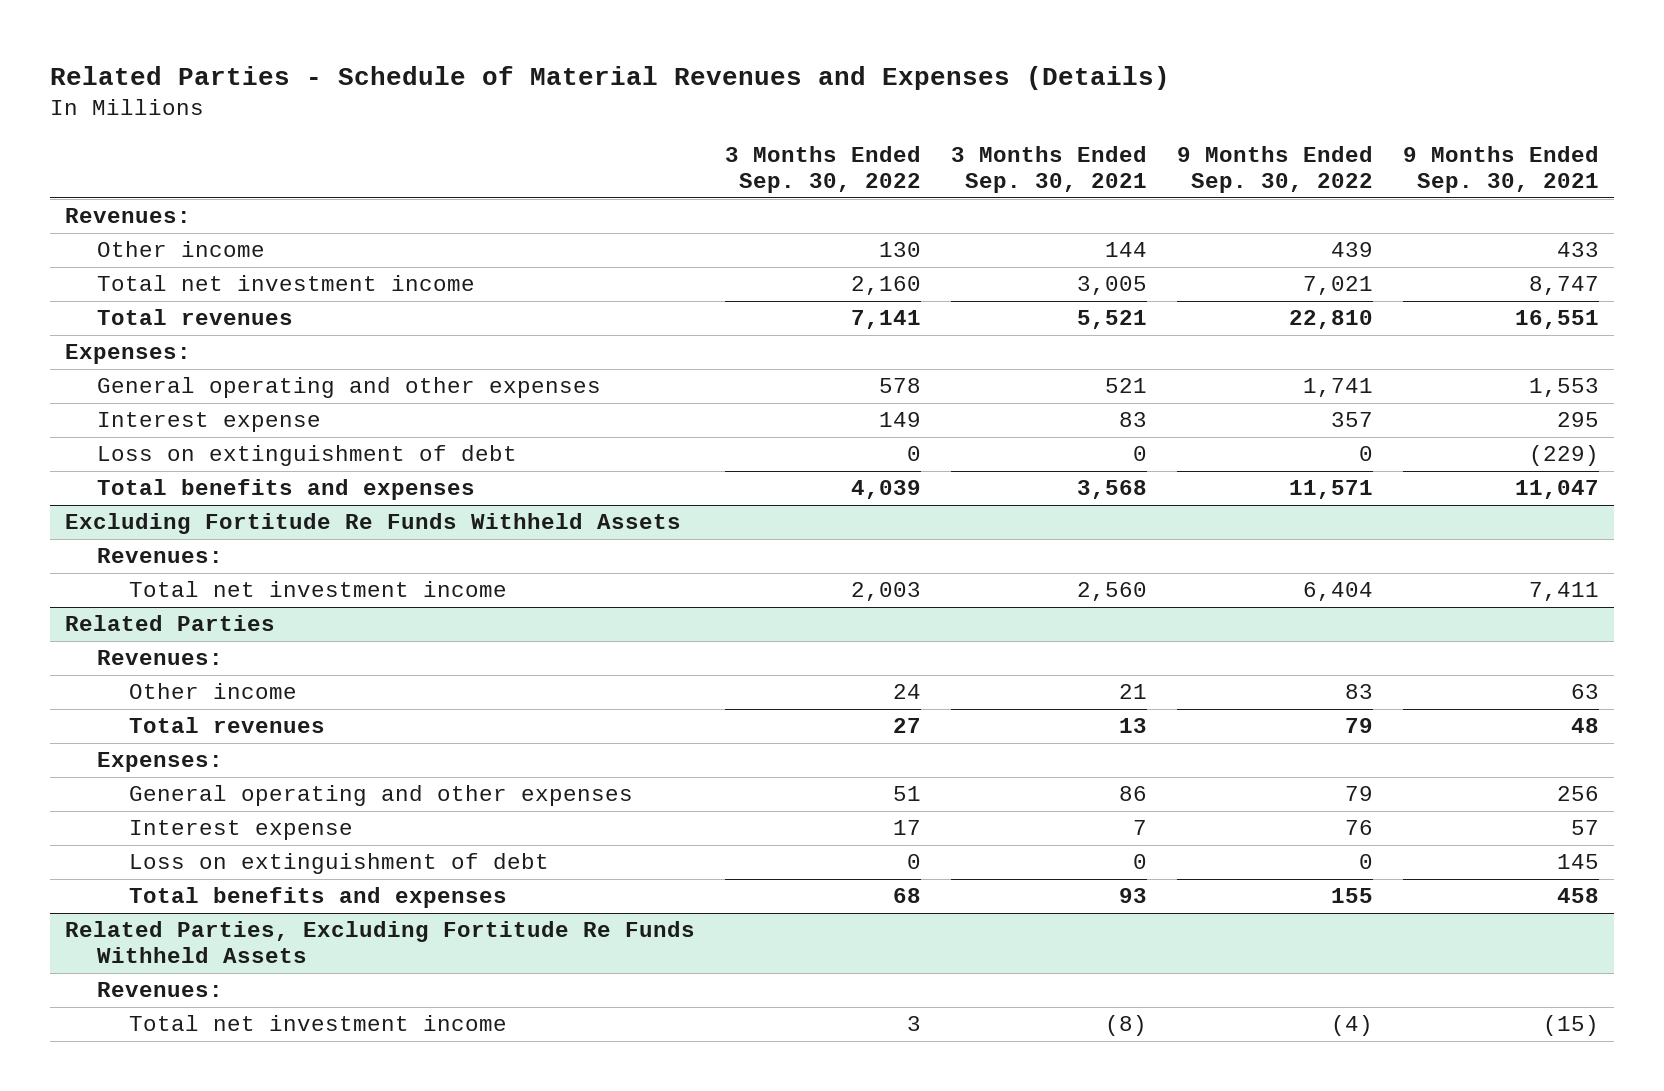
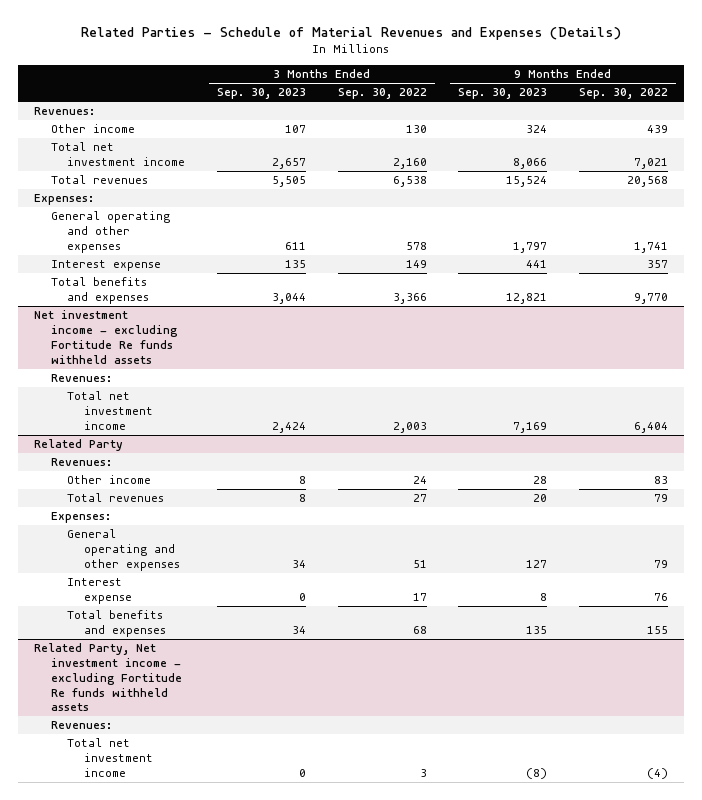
- | 3 Months Ended Sep. 30, 2022 | 3 Months Ended Sep. 30, 2021 | 9 Months Ended Sep. 30, 2022 | 9 Months Ended Sep. 30, 2021
+ | 3 Months Ended Sep. 30, 2023 | 3 Months Ended Sep. 30, 2022 | 9 Months Ended Sep. 30, 2023 | 9 Months Ended Sep. 30, 2022
- Total revenues | 7,141 | 5,521 | 22,810 | 16,551
+ Total revenues | 5,505 | 6,538 | 15,524 | 20,568
- Loss on extinguishment of debt | 0 | 0 | 0 | (229)
- Total benefits and expenses | 4,039 | 3,568 | 11,571 | 11,047
- Excluding Fortitude Re Funds Withheld Assets
+ Total benefits and expenses | 3,044 | 3,366 | 12,821 | 9,770
+ Net investment income - excluding Fortitude Re funds withheld assets
- Related Parties
+ Related Party
- Loss on extinguishment of debt | 0 | 0 | 0 | 145
- Related Parties, Excluding Fortitude Re Funds Withheld Assets
+ Related Party, Net investment income - excluding Fortitude Re funds withheld assets

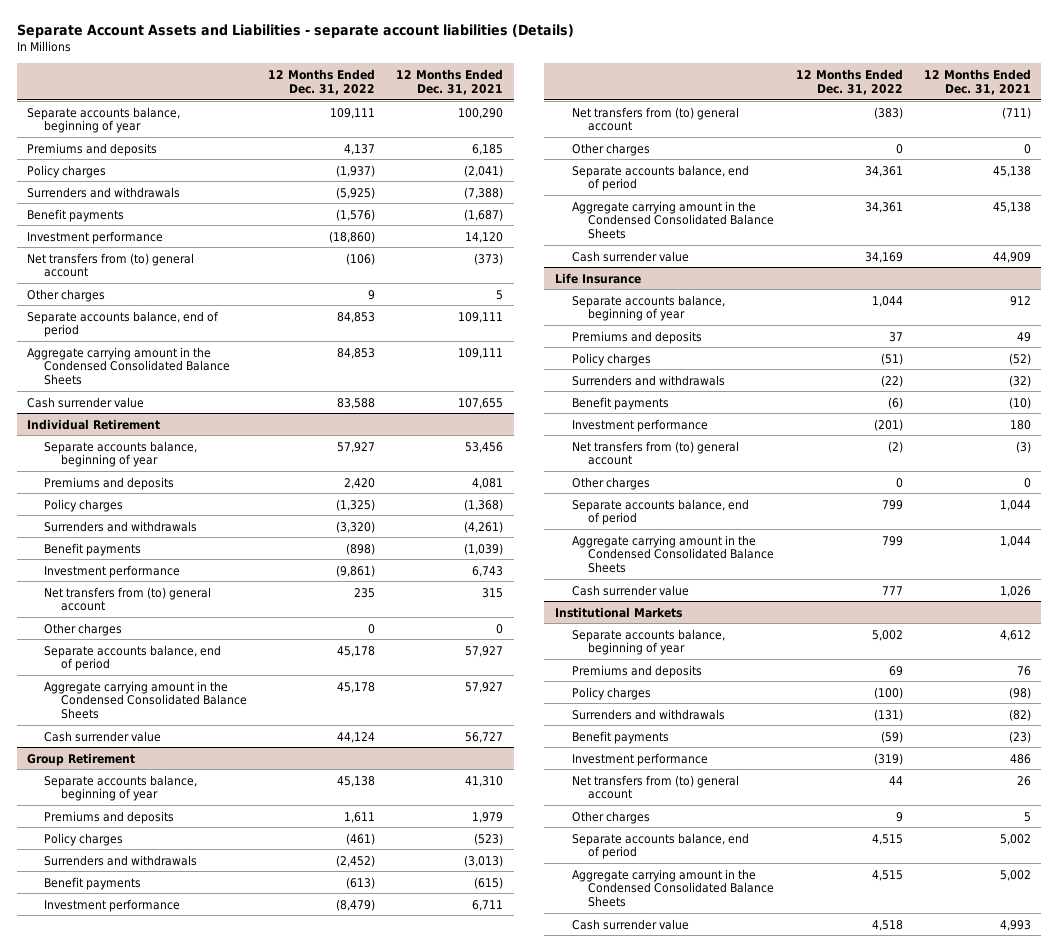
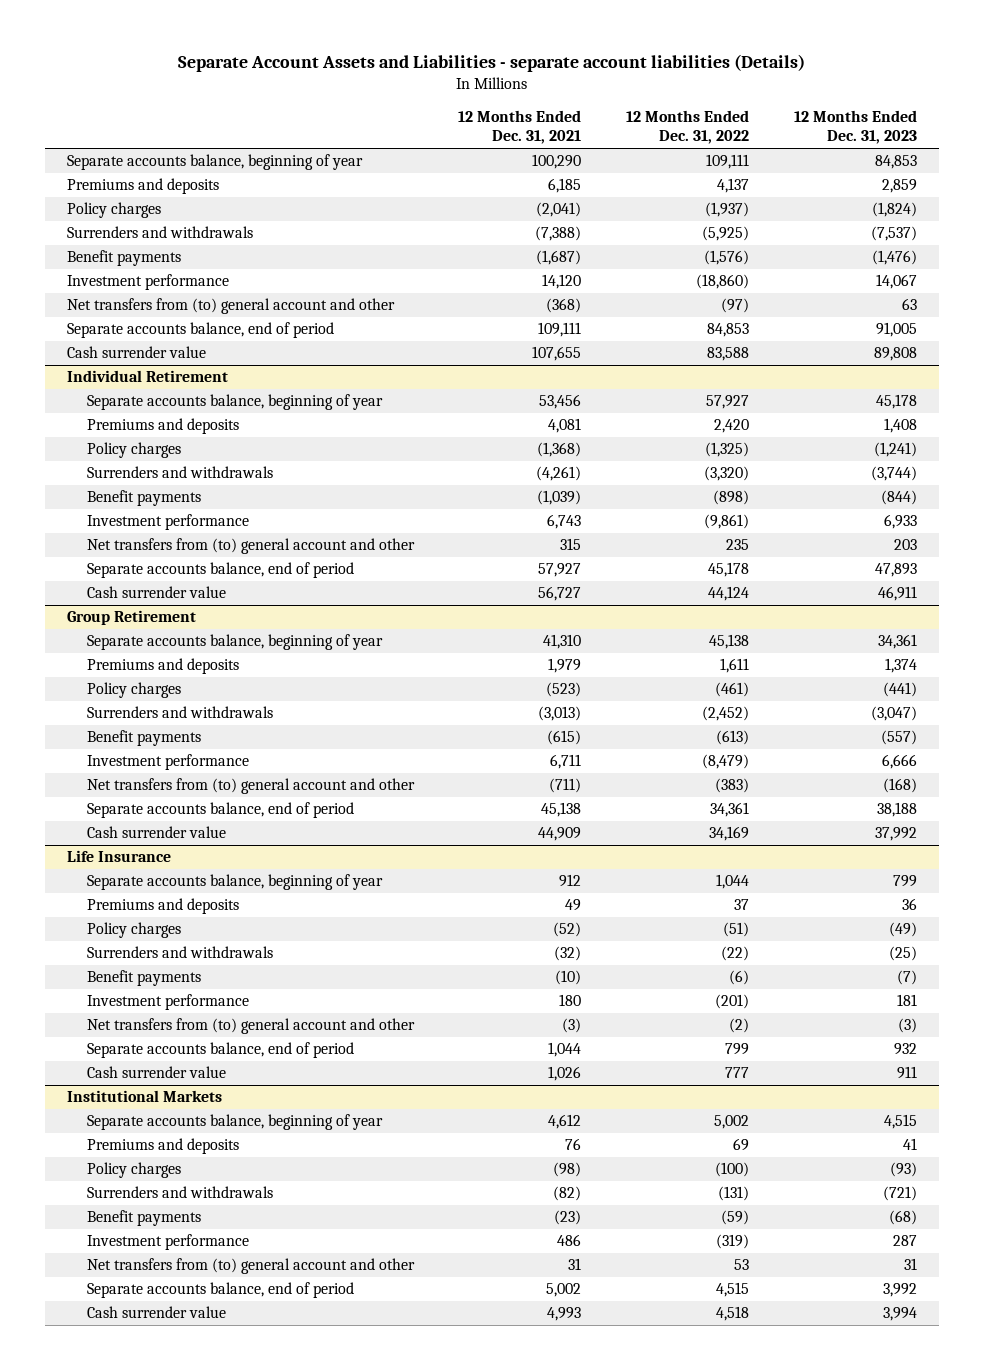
- | 12 Months Ended Dec. 31, 2022 | 12 Months Ended Dec. 31, 2021
+ | 12 Months Ended Dec. 31, 2021 | 12 Months Ended Dec. 31, 2022 | 12 Months Ended Dec. 31, 2023
- Net transfers from (to) general account | (106) | (373)
- Other charges | 9 | 5
+ Net transfers from (to) general account and other | (368) | (97) | 63
- Aggregate carrying amount in the Condensed Consolidated Balance Sheets | 84,853 | 109,111
@ Individual Retirement
- Net transfers from (to) general account | 235 | 315
- Other charges | 0 | 0
+ Net transfers from (to) general account and other | 315 | 235 | 203
- Aggregate carrying amount in the Condensed Consolidated Balance Sheets | 45,178 | 57,927
@ Group Retirement
- Net transfers from (to) general account | (383) | (711)
- Other charges | 0 | 0
+ Net transfers from (to) general account and other | (711) | (383) | (168)
- Aggregate carrying amount in the Condensed Consolidated Balance Sheets | 34,361 | 45,138
@ Life Insurance
- Net transfers from (to) general account | (2) | (3)
- Other charges | 0 | 0
+ Net transfers from (to) general account and other | (3) | (2) | (3)
- Aggregate carrying amount in the Condensed Consolidated Balance Sheets | 799 | 1,044
@ Institutional Markets
- Net transfers from (to) general account | 44 | 26
- Other charges | 9 | 5
+ Net transfers from (to) general account and other | 31 | 53 | 31
- Aggregate carrying amount in the Condensed Consolidated Balance Sheets | 4,515 | 5,002

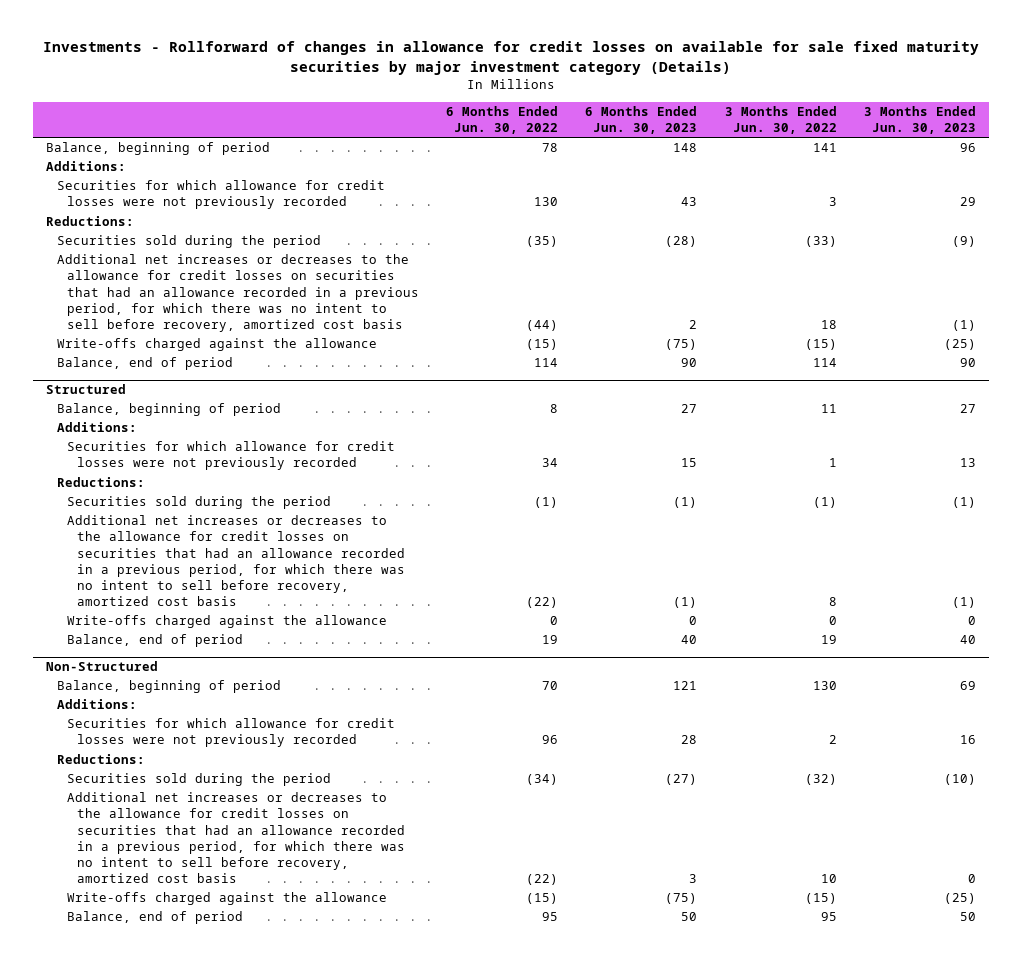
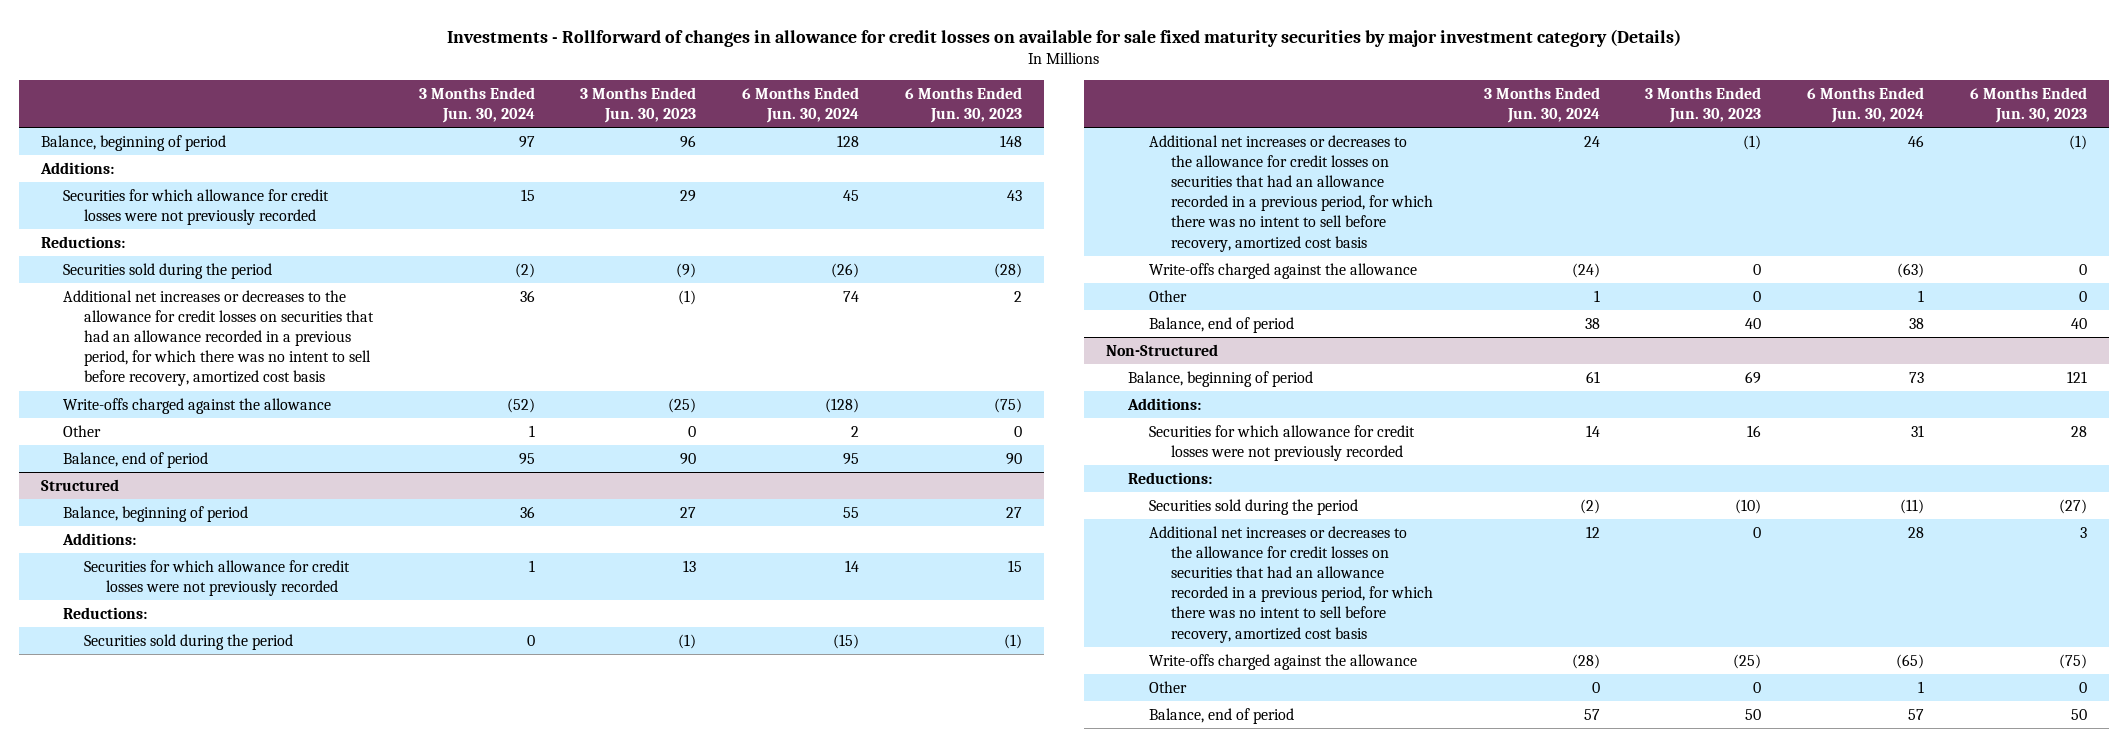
- | 6 Months Ended Jun. 30, 2022 | 6 Months Ended Jun. 30, 2023 | 3 Months Ended Jun. 30, 2022 | 3 Months Ended Jun. 30, 2023
+ | 3 Months Ended Jun. 30, 2024 | 3 Months Ended Jun. 30, 2023 | 6 Months Ended Jun. 30, 2024 | 6 Months Ended Jun. 30, 2023
+ Other | 1 | 0 | 2 | 0
@ Structured
+ Other | 1 | 0 | 1 | 0
@ Non-Structured
+ Other | 0 | 0 | 1 | 0

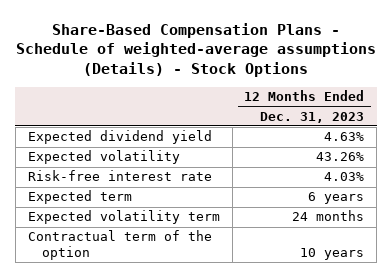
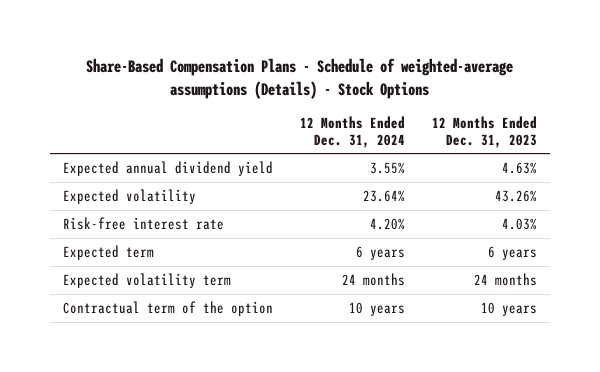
- | 12 Months Ended Dec. 31, 2023
+ | 12 Months Ended Dec. 31, 2024 | 12 Months Ended Dec. 31, 2023
- Expected dividend yield | 4.63%
+ Expected annual dividend yield | 3.55% | 4.63%

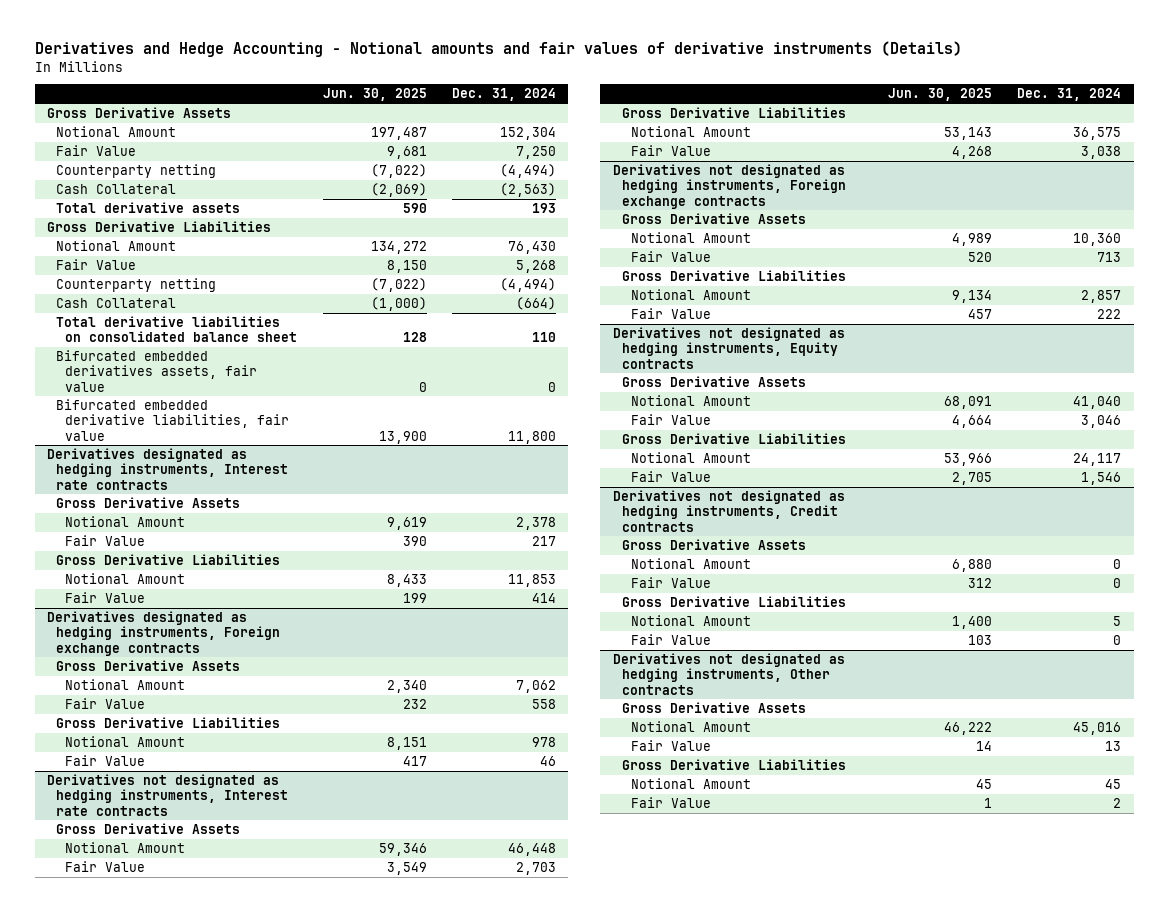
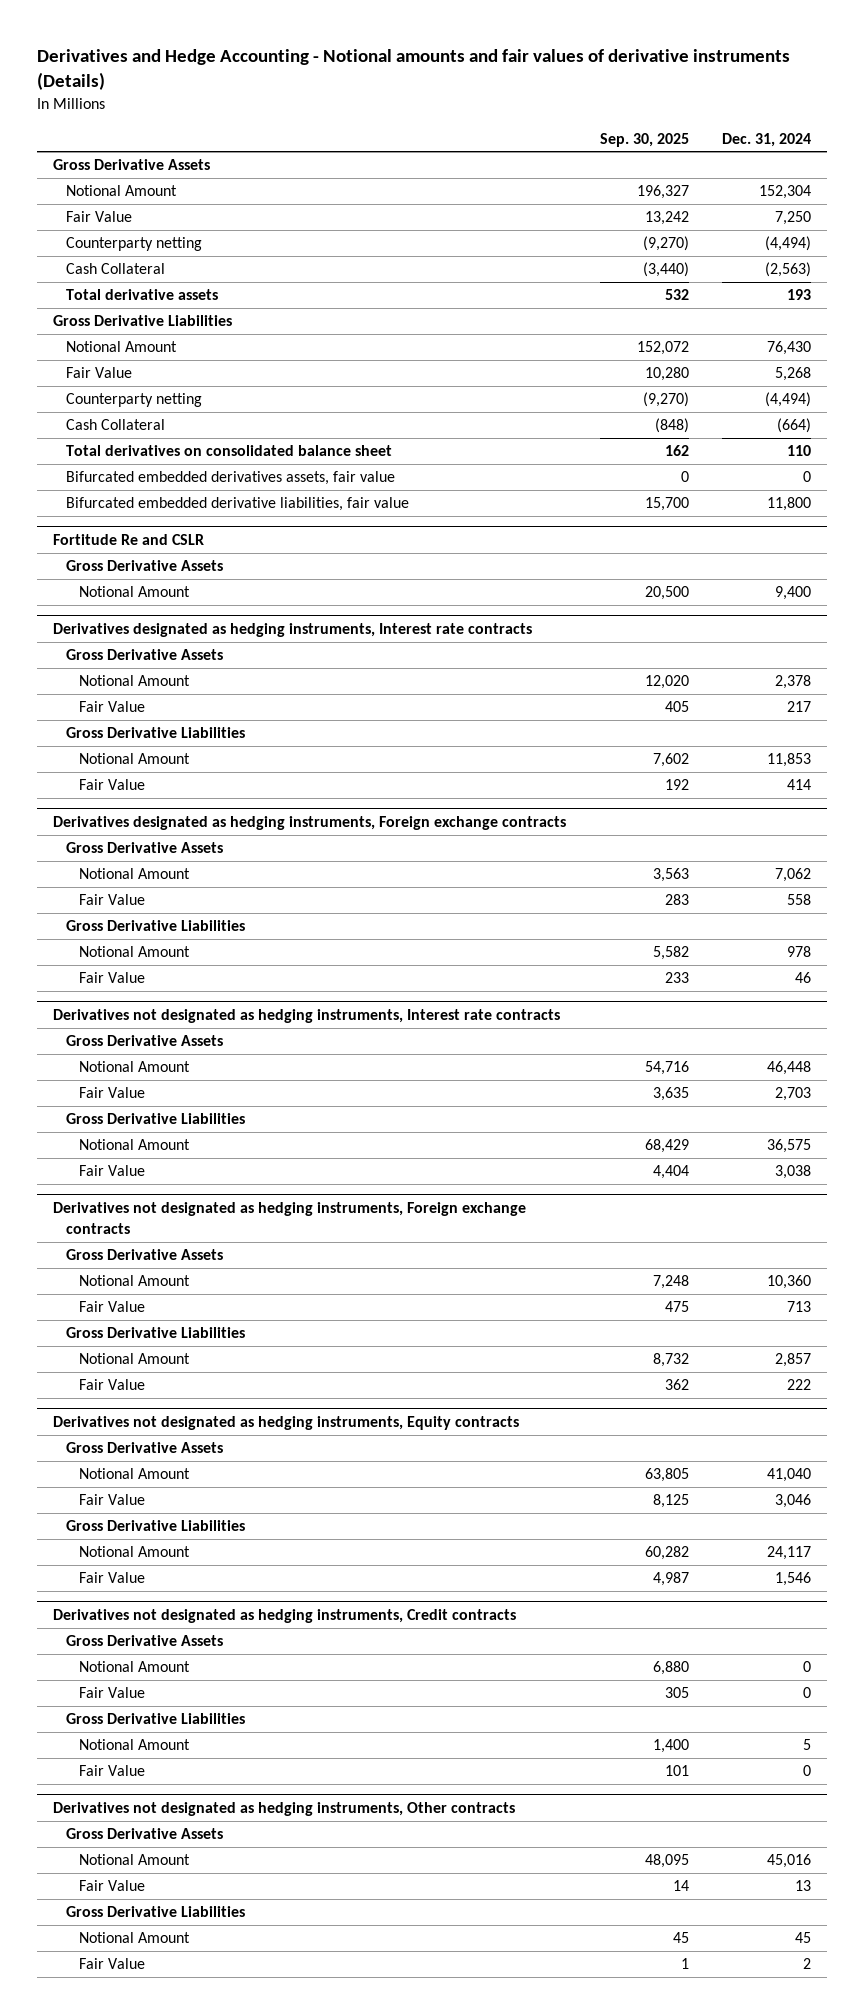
- | Jun. 30, 2025 | Dec. 31, 2024
+ | Sep. 30, 2025 | Dec. 31, 2024
- Total derivative liabilities on consolidated balance sheet | 128 | 110
+ Total derivatives on consolidated balance sheet | 162 | 110
+ Fortitude Re and CSLR
+ Gross Derivative Assets
+ Notional Amount | 20,500 | 9,400

